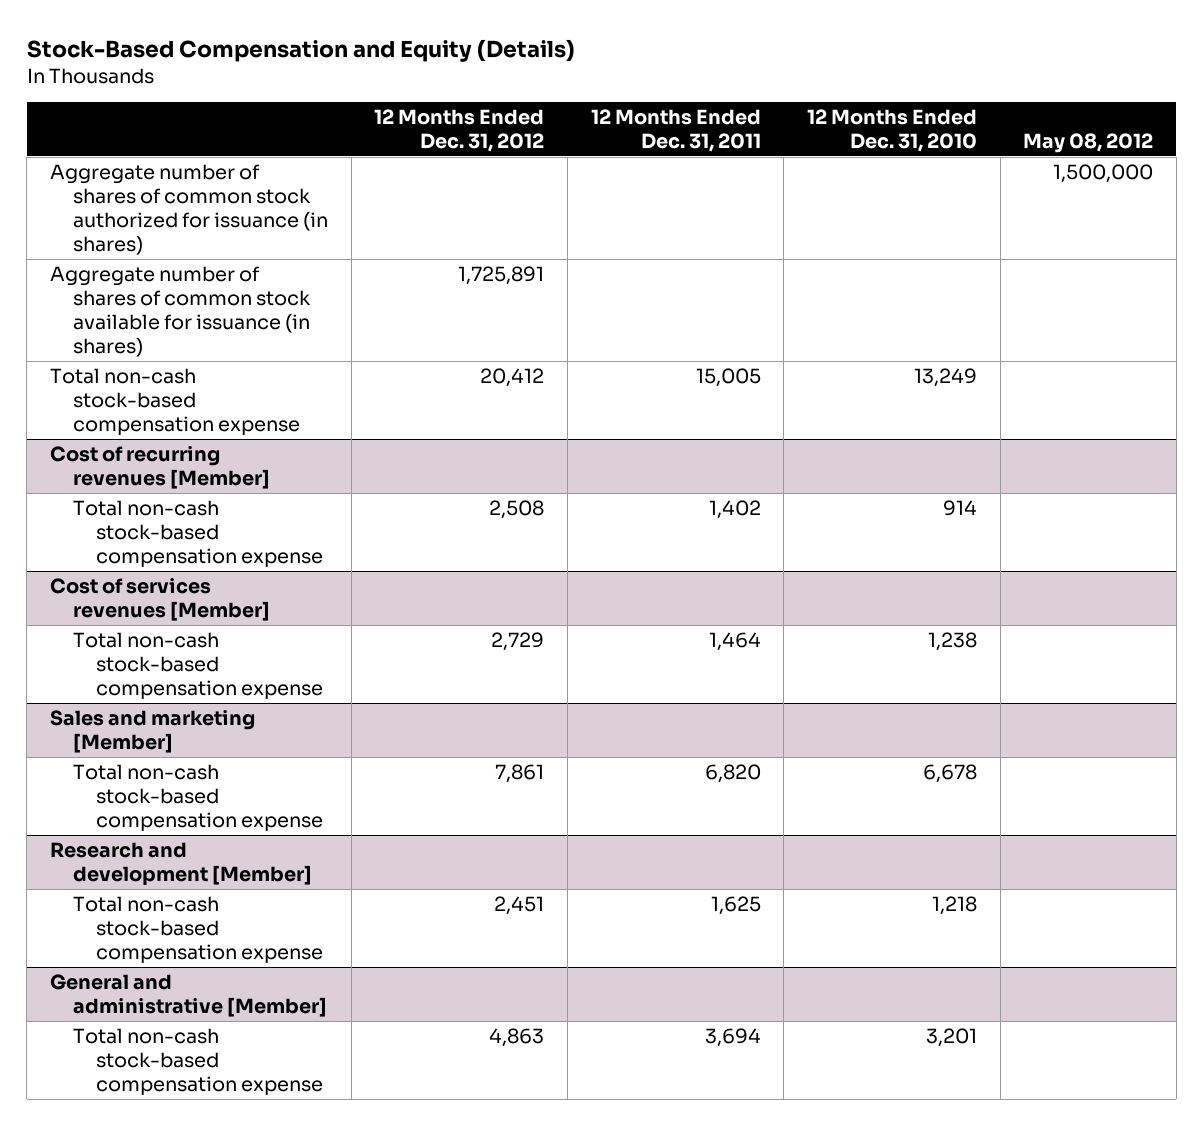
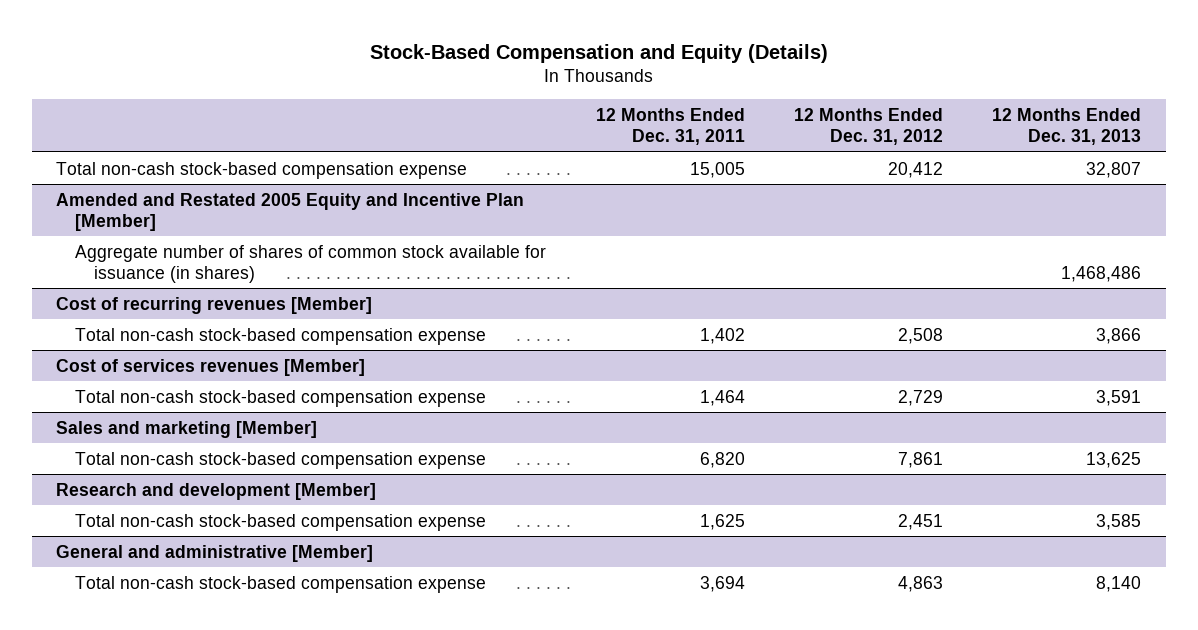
- | 12 Months Ended Dec. 31, 2012 | 12 Months Ended Dec. 31, 2011 | 12 Months Ended Dec. 31, 2010 | May 08, 2012
+ | 12 Months Ended Dec. 31, 2011 | 12 Months Ended Dec. 31, 2012 | 12 Months Ended Dec. 31, 2013
- Aggregate number of shares of common stock authorized for issuance (in shares) | | | | 1,500,000
- Aggregate number of shares of common stock available for issuance (in shares) | 1,725,891 | | |
+ Amended and Restated 2005 Equity and Incentive Plan [Member]
+ Aggregate number of shares of common stock available for issuance (in shares) | | | 1,468,486

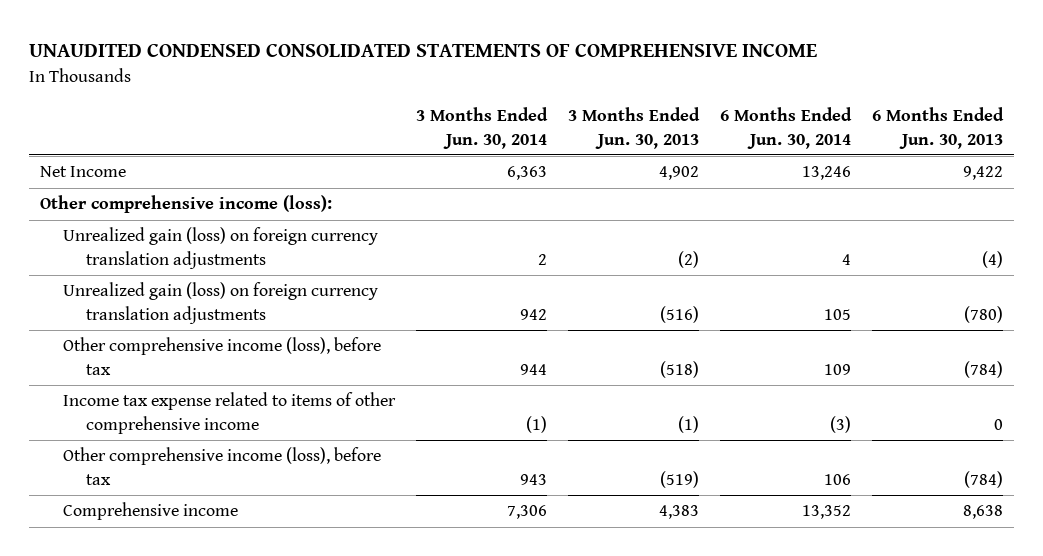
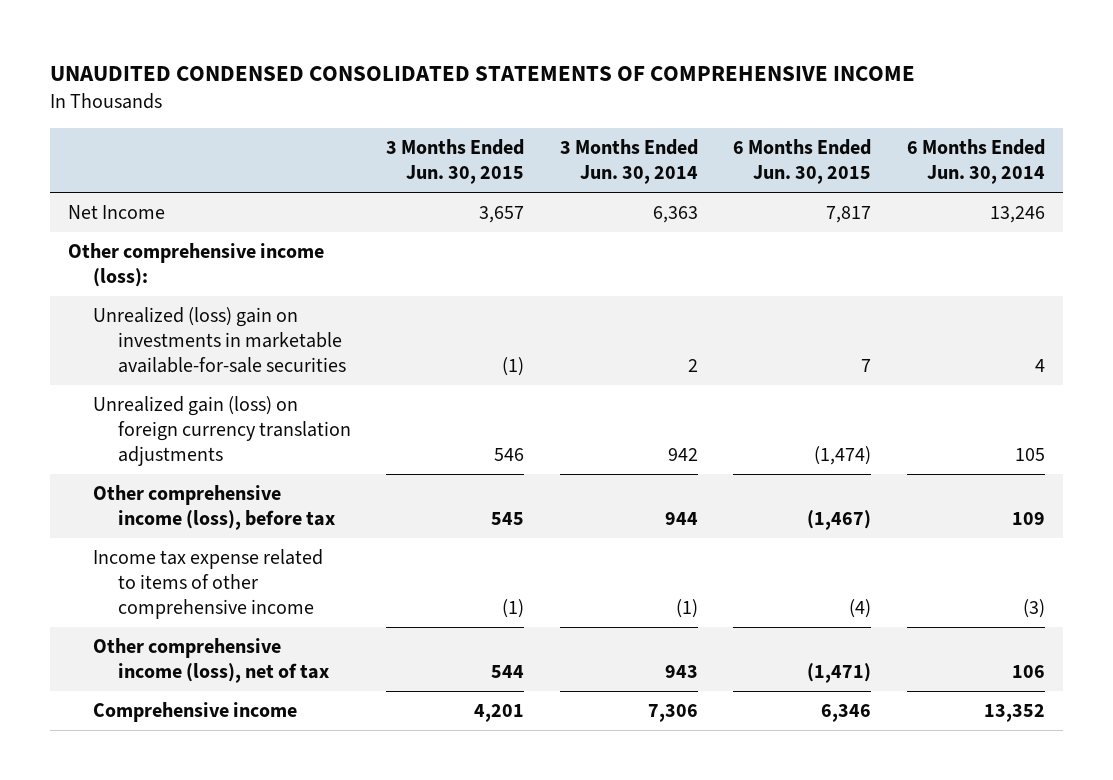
- | 3 Months Ended Jun. 30, 2014 | 3 Months Ended Jun. 30, 2013 | 6 Months Ended Jun. 30, 2014 | 6 Months Ended Jun. 30, 2013
+ | 3 Months Ended Jun. 30, 2015 | 3 Months Ended Jun. 30, 2014 | 6 Months Ended Jun. 30, 2015 | 6 Months Ended Jun. 30, 2014
- Unrealized gain (loss) on foreign currency translation adjustments | 2 | (2) | 4 | (4)
+ Unrealized (loss) gain on investments in marketable available-for-sale securities | (1) | 2 | 7 | 4
- Other comprehensive income (loss), before tax | 943 | (519) | 106 | (784)
+ Other comprehensive income (loss), net of tax | 544 | 943 | (1,471) | 106

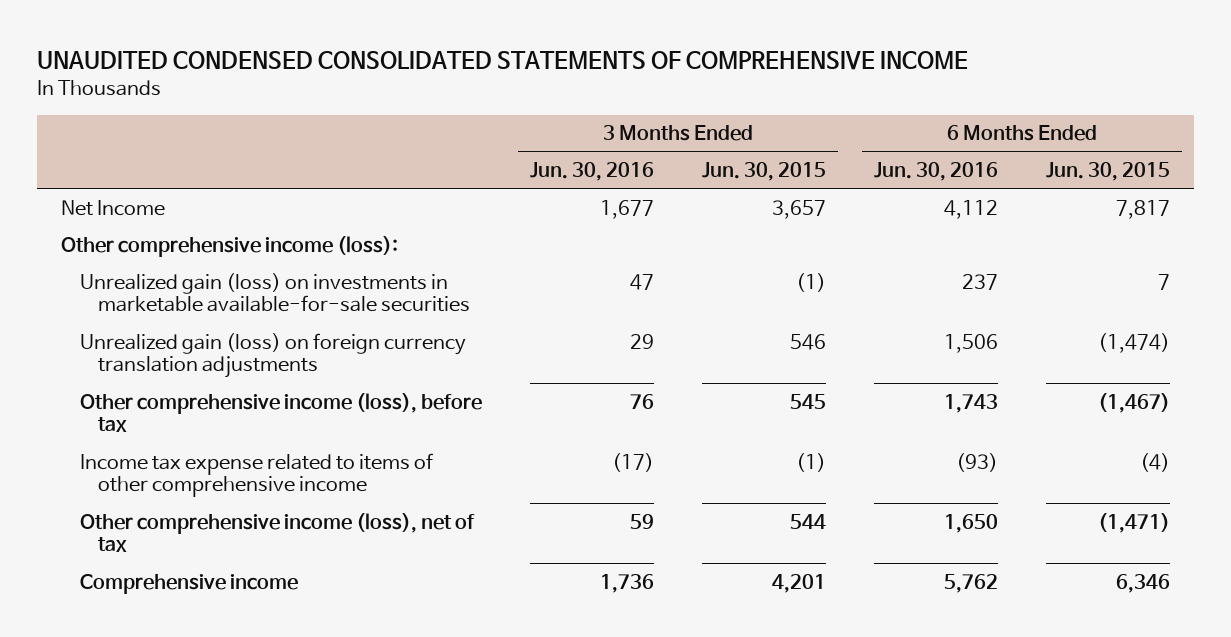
- | 3 Months Ended Jun. 30, 2015 | 3 Months Ended Jun. 30, 2014 | 6 Months Ended Jun. 30, 2015 | 6 Months Ended Jun. 30, 2014
+ | 3 Months Ended Jun. 30, 2016 | 3 Months Ended Jun. 30, 2015 | 6 Months Ended Jun. 30, 2016 | 6 Months Ended Jun. 30, 2015
- Unrealized (loss) gain on investments in marketable available-for-sale securities | (1) | 2 | 7 | 4
+ Unrealized gain (loss) on investments in marketable available-for-sale securities | 47 | (1) | 237 | 7

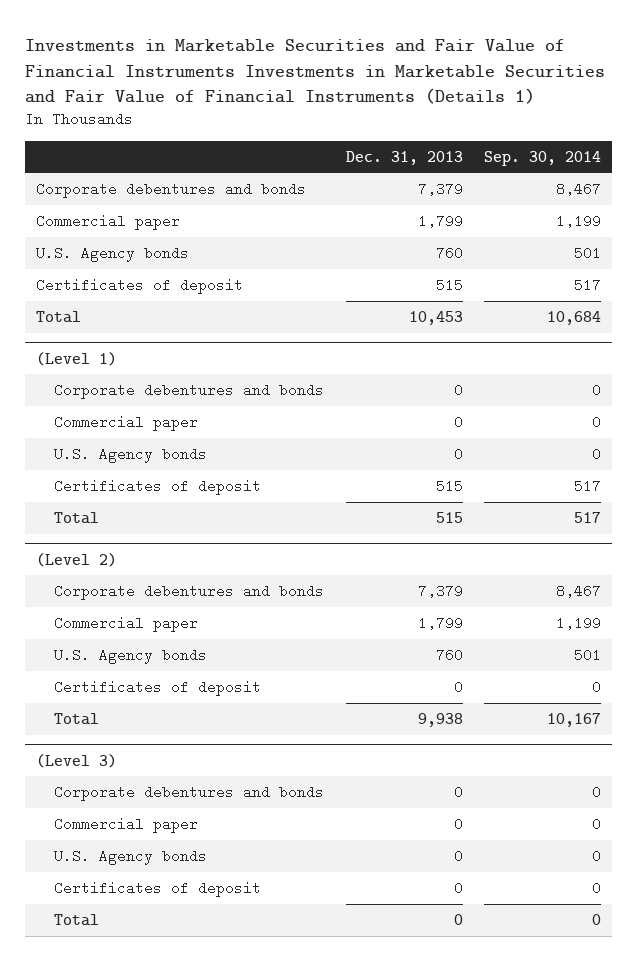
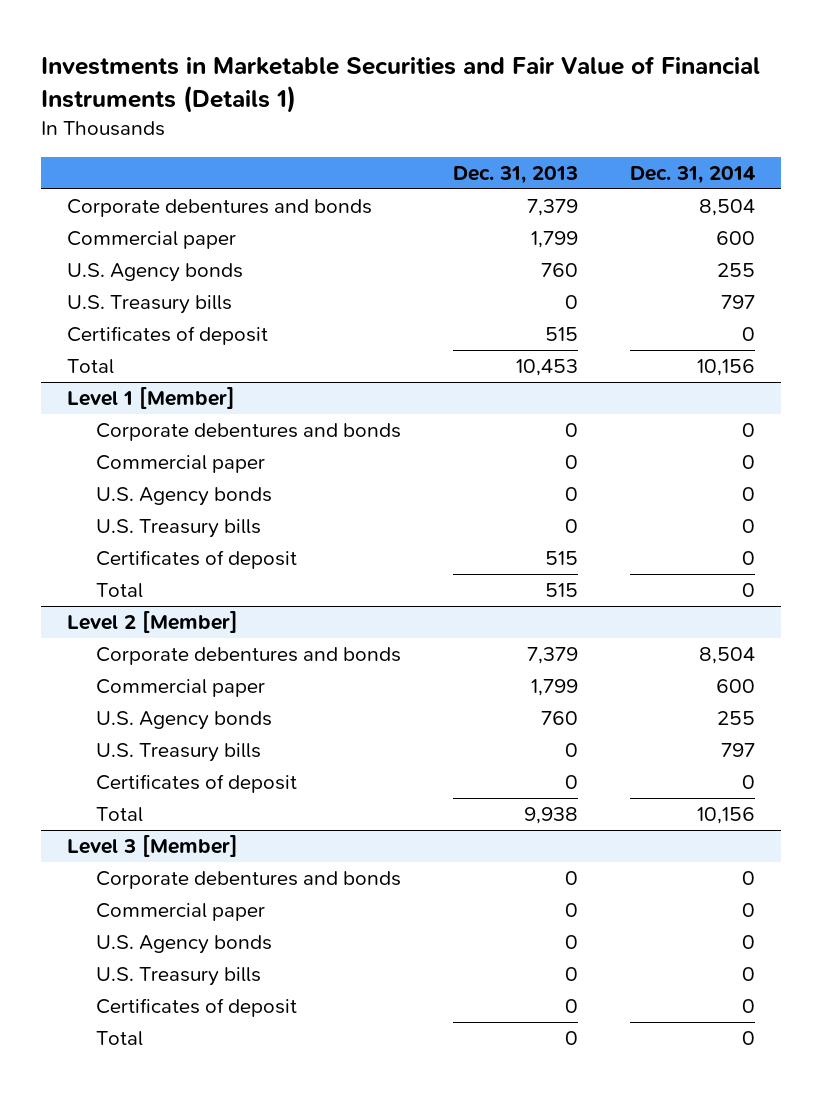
- Investments in Marketable Securities and Fair Value of Financial Instruments Investments in Marketable Securities and Fair Value of Financial Instruments (Details 1)
+ Investments in Marketable Securities and Fair Value of Financial Instruments (Details 1)
- | Dec. 31, 2013 | Sep. 30, 2014
+ | Dec. 31, 2013 | Dec. 31, 2014
+ U.S. Treasury bills | 0 | 797
- (Level 1)
+ Level 1 [Member]
+ U.S. Treasury bills | 0 | 0
- (Level 2)
+ Level 2 [Member]
+ U.S. Treasury bills | 0 | 797
- (Level 3)
+ Level 3 [Member]
+ U.S. Treasury bills | 0 | 0

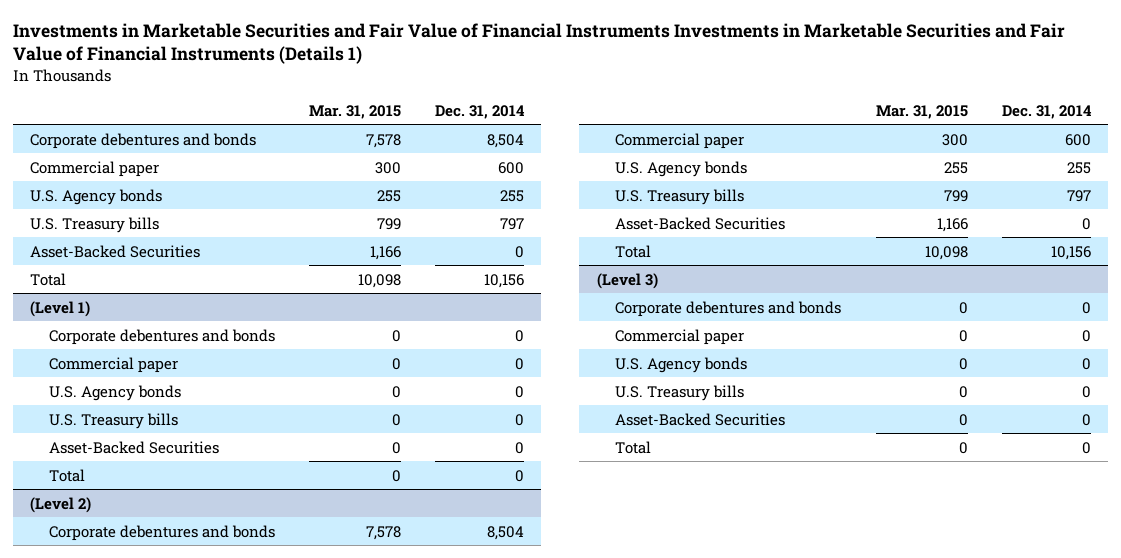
- Investments in Marketable Securities and Fair Value of Financial Instruments (Details 1)
+ Investments in Marketable Securities and Fair Value of Financial Instruments Investments in Marketable Securities and Fair Value of Financial Instruments (Details 1)
- | Dec. 31, 2013 | Dec. 31, 2014
+ | Mar. 31, 2015 | Dec. 31, 2014
- Certificates of deposit | 515 | 0
+ Asset-Backed Securities | 1,166 | 0
- Level 1 [Member]
+ (Level 1)
- Certificates of deposit | 515 | 0
+ Asset-Backed Securities | 0 | 0
- Level 2 [Member]
+ (Level 2)
- Certificates of deposit | 0 | 0
+ Asset-Backed Securities | 1,166 | 0
- Level 3 [Member]
+ (Level 3)
- Certificates of deposit | 0 | 0
+ Asset-Backed Securities | 0 | 0

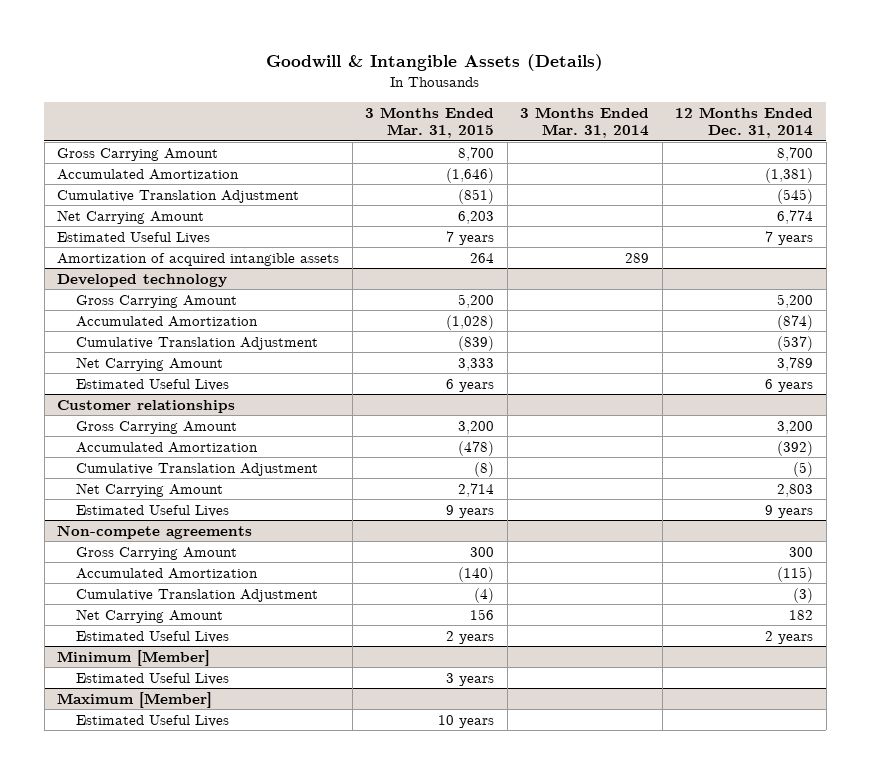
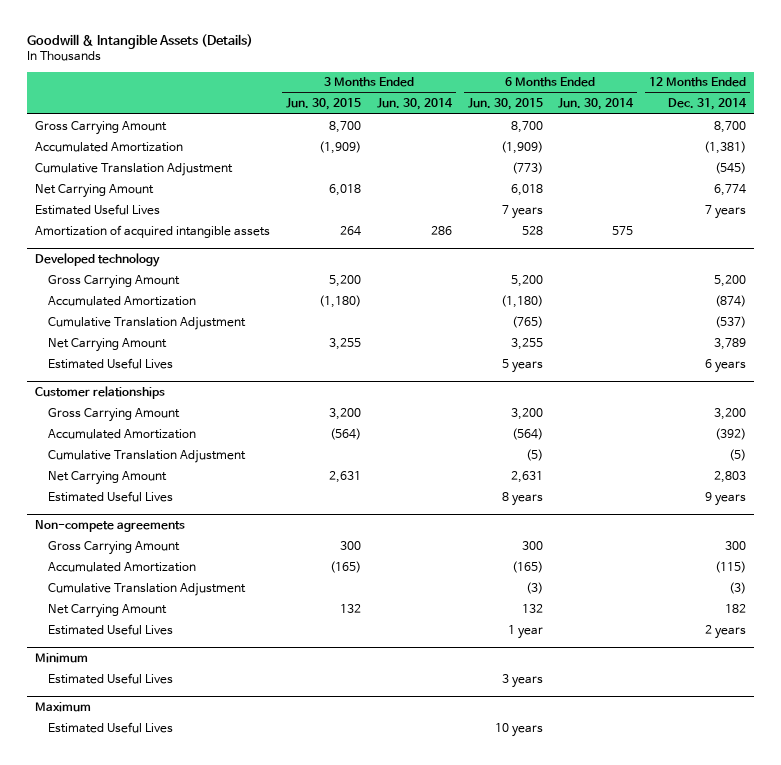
- | 3 Months Ended Mar. 31, 2015 | 3 Months Ended Mar. 31, 2014 | 12 Months Ended Dec. 31, 2014
+ | 3 Months Ended Jun. 30, 2015 | 3 Months Ended Jun. 30, 2014 | 6 Months Ended Jun. 30, 2015 | 6 Months Ended Jun. 30, 2014 | 12 Months Ended Dec. 31, 2014
- Minimum [Member]
+ Minimum
- Maximum [Member]
+ Maximum

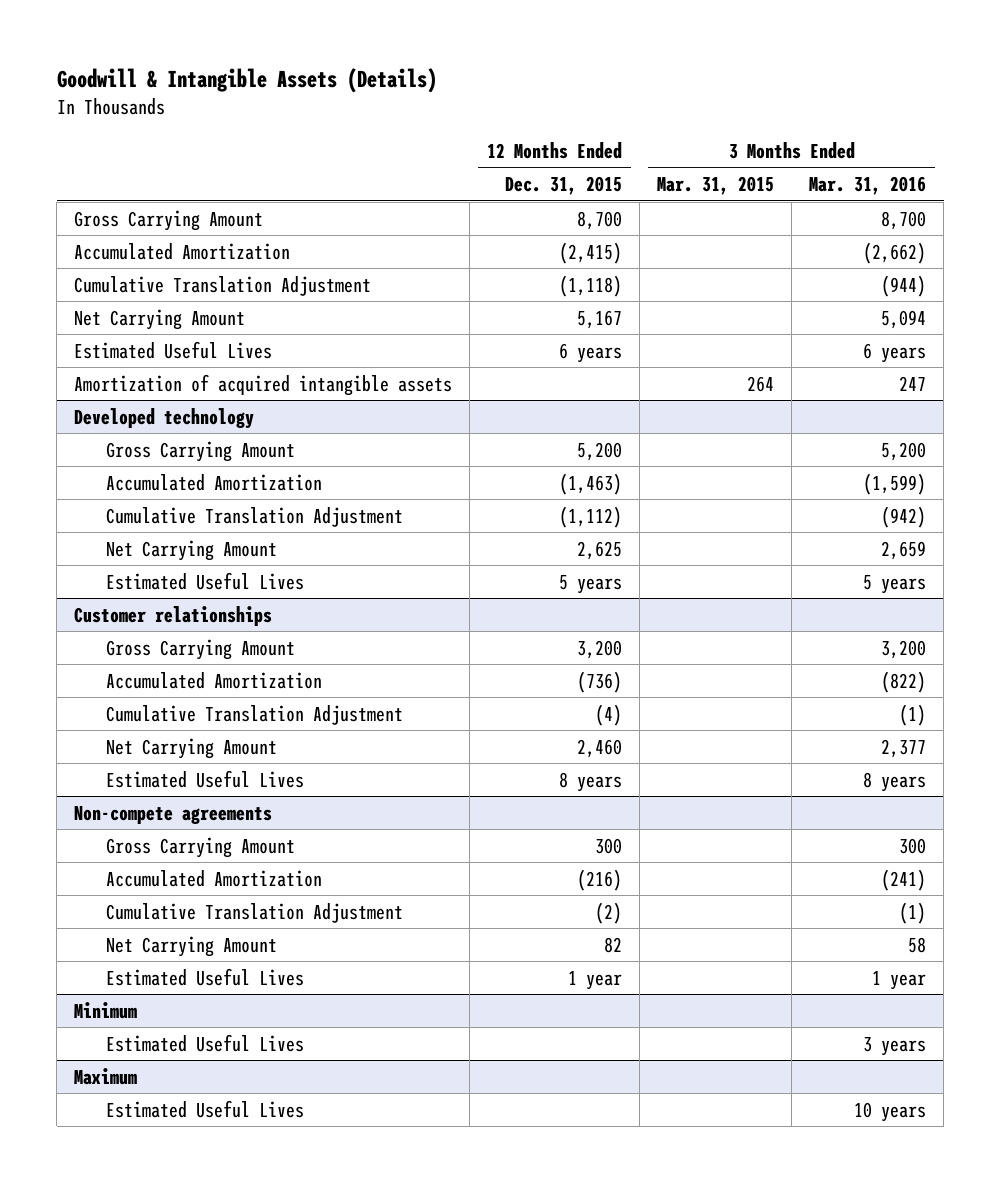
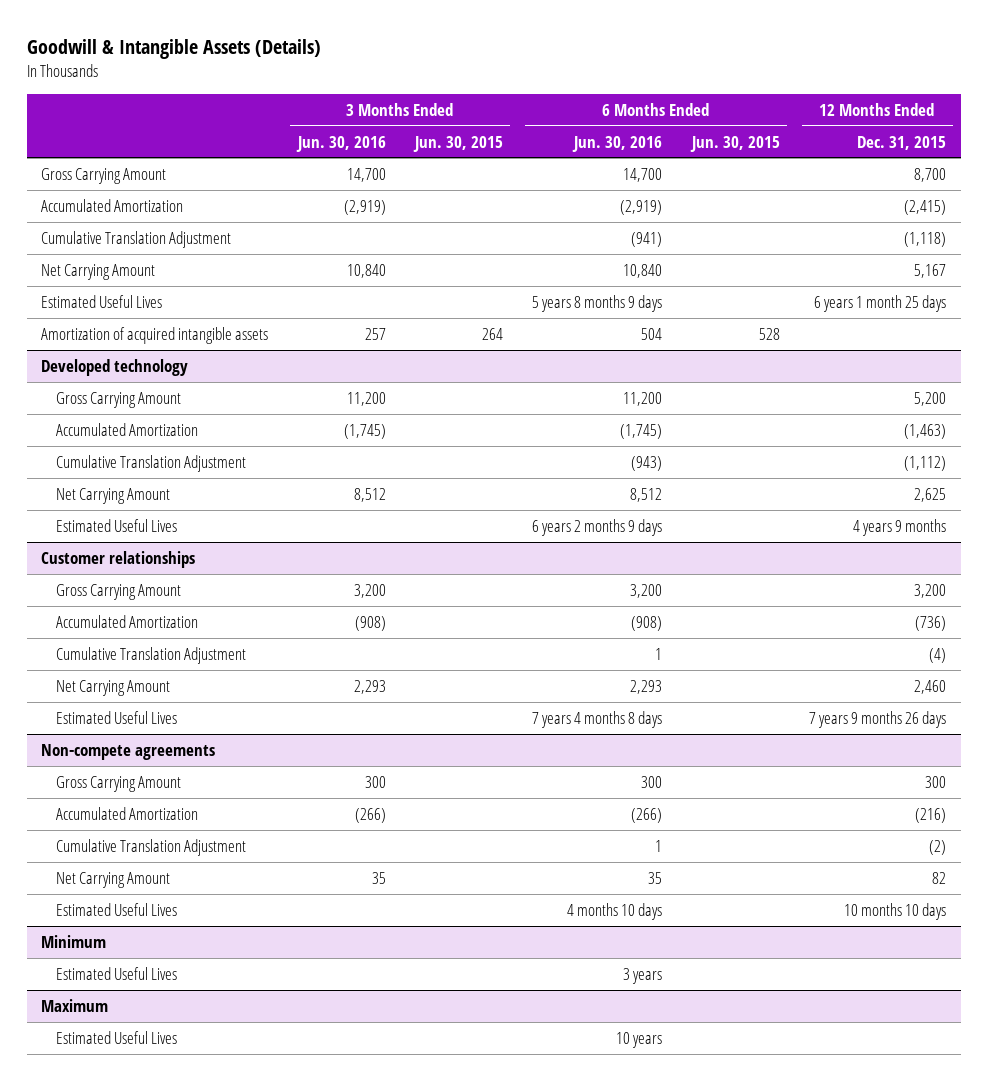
- | 12 Months Ended Dec. 31, 2015 | 3 Months Ended Mar. 31, 2015 | 3 Months Ended Mar. 31, 2016
+ | 3 Months Ended Jun. 30, 2016 | 3 Months Ended Jun. 30, 2015 | 6 Months Ended Jun. 30, 2016 | 6 Months Ended Jun. 30, 2015 | 12 Months Ended Dec. 31, 2015
- Estimated Useful Lives | 6 years | | 6 years
+ Estimated Useful Lives | | | 5 years 8 months 9 days | | 6 years 1 month 25 days
@ Developed technology
- Estimated Useful Lives | 5 years | | 5 years
+ Estimated Useful Lives | | | 6 years 2 months 9 days | | 4 years 9 months
@ Customer relationships
- Estimated Useful Lives | 8 years | | 8 years
+ Estimated Useful Lives | | | 7 years 4 months 8 days | | 7 years 9 months 26 days
@ Non-compete agreements
- Estimated Useful Lives | 1 year | | 1 year
+ Estimated Useful Lives | | | 4 months 10 days | | 10 months 10 days

